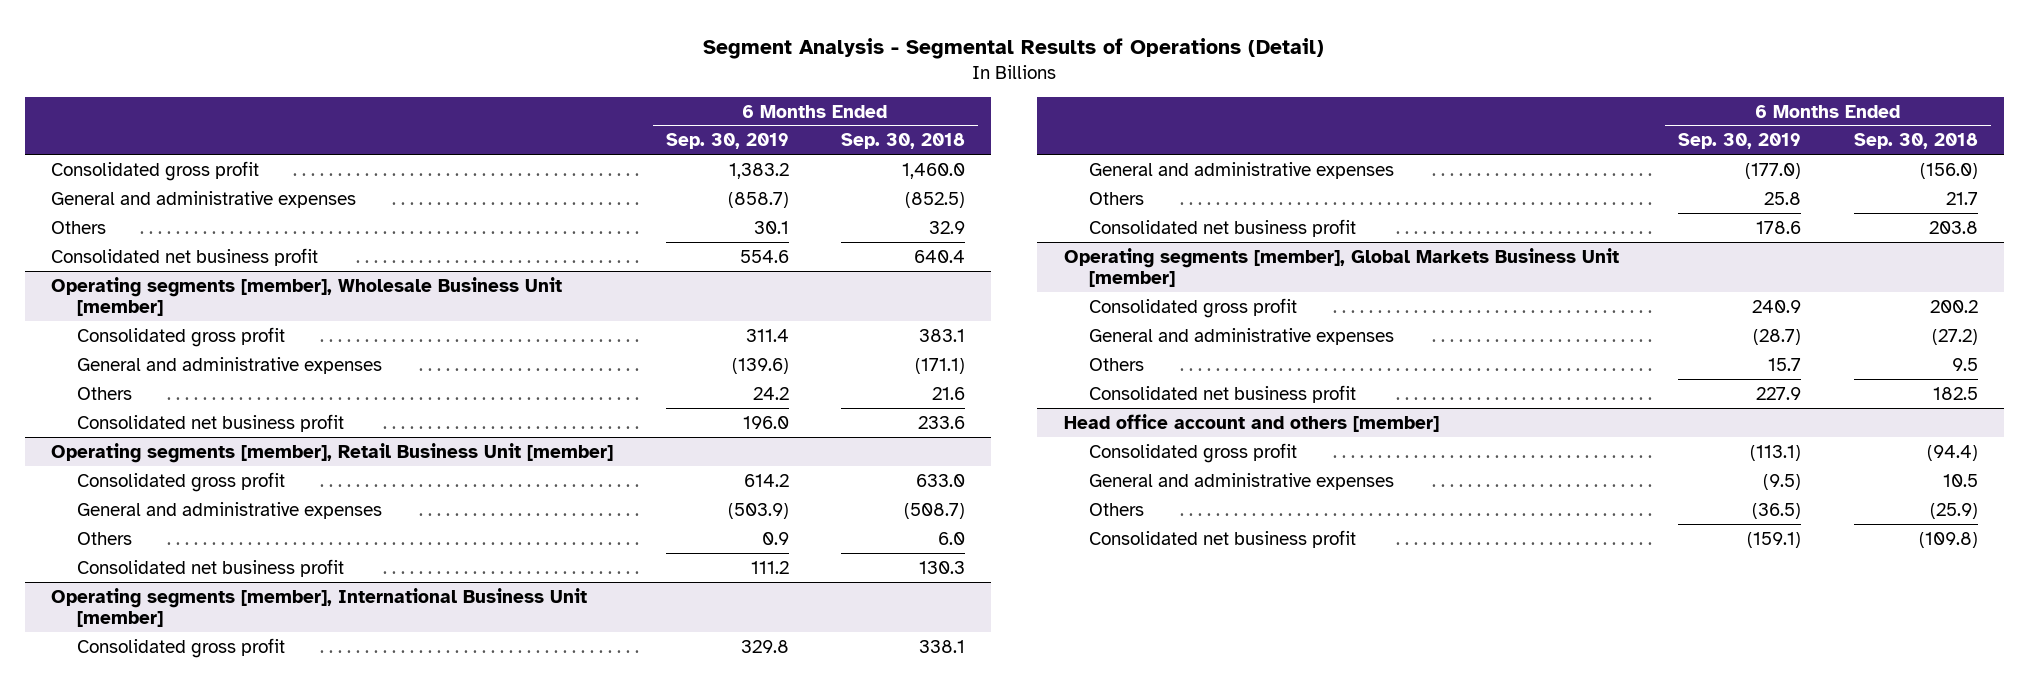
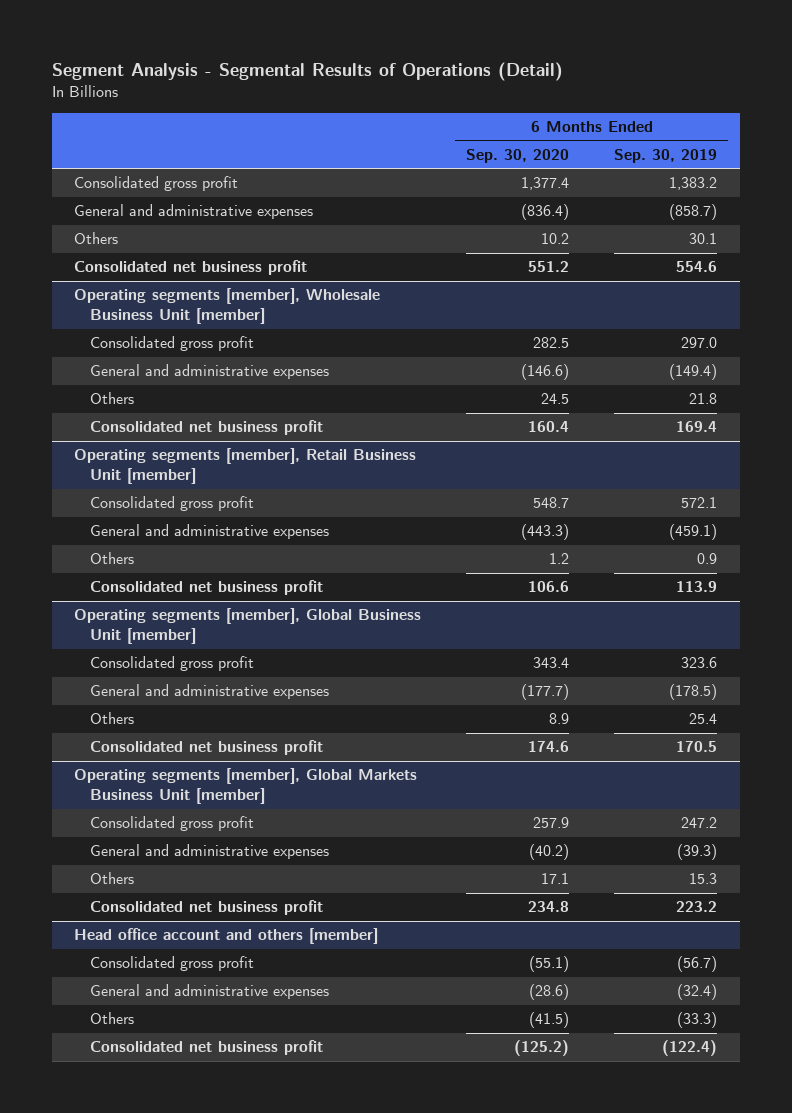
- | 6 Months Ended Sep. 30, 2019 | 6 Months Ended Sep. 30, 2018
+ | 6 Months Ended Sep. 30, 2020 | 6 Months Ended Sep. 30, 2019
@ Operating segments [member], Wholesale Business Unit [member]
- Consolidated gross profit | 311.4 | 383.1
- General and administrative expenses | (139.6) | (171.1)
- Others | 24.2 | 21.6
- Consolidated net business profit | 196.0 | 233.6
+ Consolidated gross profit | 282.5 | 297.0
+ General and administrative expenses | (146.6) | (149.4)
+ Others | 24.5 | 21.8
+ Consolidated net business profit | 160.4 | 169.4
@ Operating segments [member], Retail Business Unit [member]
- Consolidated gross profit | 614.2 | 633.0
- General and administrative expenses | (503.9) | (508.7)
+ Consolidated gross profit | 548.7 | 572.1
+ General and administrative expenses | (443.3) | (459.1)
- Consolidated net business profit | 111.2 | 130.3
- Operating segments [member], International Business Unit [member]
- Consolidated gross profit | 329.8 | 338.1
- General and administrative expenses | (177.0) | (156.0)
- Others | 25.8 | 21.7
- Consolidated net business profit | 178.6 | 203.8
@ Operating segments [member], Retail Business Unit [member]
+ Consolidated net business profit | 106.6 | 113.9
+ Operating segments [member], Global Business Unit [member]
+ Consolidated gross profit | 343.4 | 323.6
+ General and administrative expenses | (177.7) | (178.5)
+ Others | 8.9 | 25.4
+ Consolidated net business profit | 174.6 | 170.5
@ Operating segments [member], Global Markets Business Unit [member]
- Consolidated gross profit | 240.9 | 200.2
- General and administrative expenses | (28.7) | (27.2)
- Others | 15.7 | 9.5
- Consolidated net business profit | 227.9 | 182.5
+ Consolidated gross profit | 257.9 | 247.2
+ General and administrative expenses | (40.2) | (39.3)
+ Others | 17.1 | 15.3
+ Consolidated net business profit | 234.8 | 223.2
@ Head office account and others [member]
- Consolidated gross profit | (113.1) | (94.4)
- General and administrative expenses | (9.5) | 10.5
- Others | (36.5) | (25.9)
- Consolidated net business profit | (159.1) | (109.8)
+ Consolidated gross profit | (55.1) | (56.7)
+ General and administrative expenses | (28.6) | (32.4)
+ Others | (41.5) | (33.3)
+ Consolidated net business profit | (125.2) | (122.4)

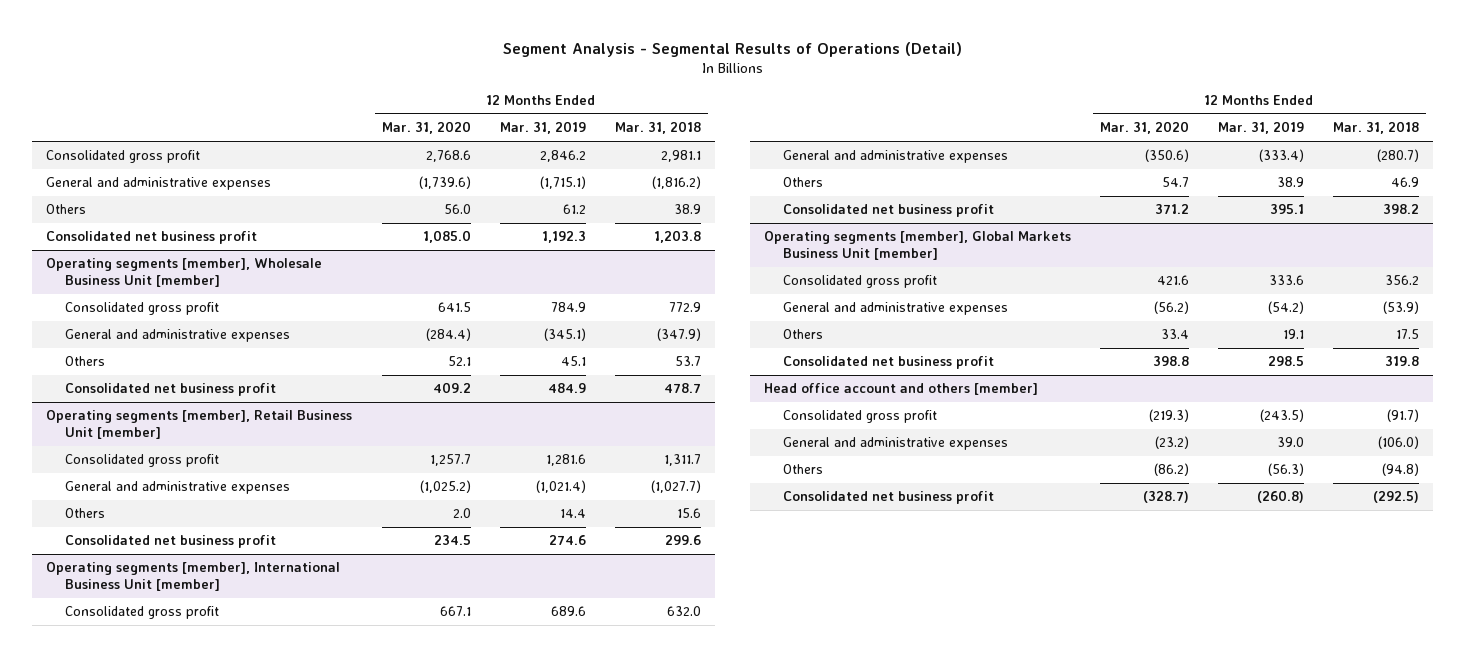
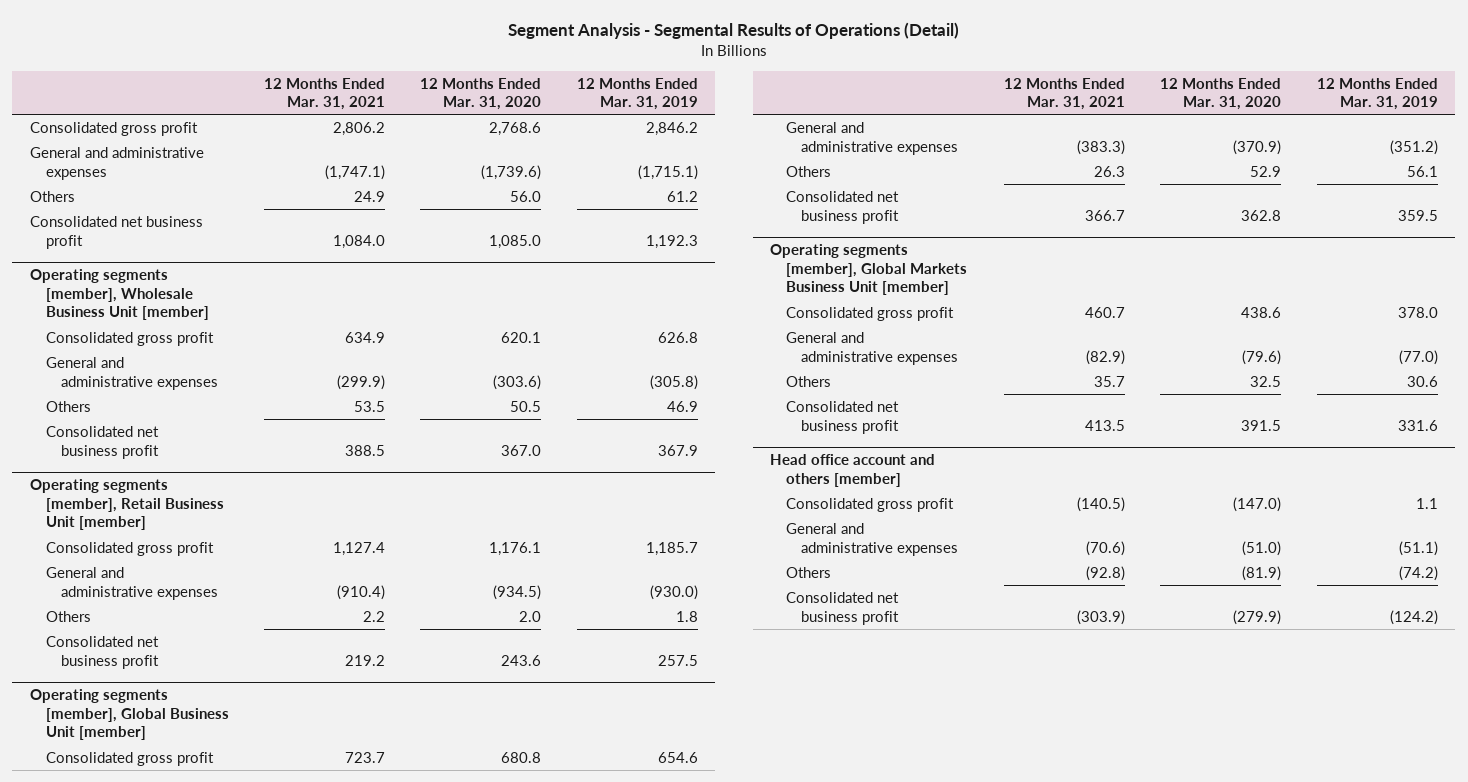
- | 12 Months Ended Mar. 31, 2020 | 12 Months Ended Mar. 31, 2019 | 12 Months Ended Mar. 31, 2018
+ | 12 Months Ended Mar. 31, 2021 | 12 Months Ended Mar. 31, 2020 | 12 Months Ended Mar. 31, 2019
@ Operating segments [member], Wholesale Business Unit [member]
- Consolidated gross profit | 641.5 | 784.9 | 772.9
- General and administrative expenses | (284.4) | (345.1) | (347.9)
- Others | 52.1 | 45.1 | 53.7
- Consolidated net business profit | 409.2 | 484.9 | 478.7
+ Consolidated gross profit | 634.9 | 620.1 | 626.8
+ General and administrative expenses | (299.9) | (303.6) | (305.8)
+ Others | 53.5 | 50.5 | 46.9
+ Consolidated net business profit | 388.5 | 367.0 | 367.9
@ Operating segments [member], Retail Business Unit [member]
- Consolidated gross profit | 1,257.7 | 1,281.6 | 1,311.7
- General and administrative expenses | (1,025.2) | (1,021.4) | (1,027.7)
- Others | 2.0 | 14.4 | 15.6
- Consolidated net business profit | 234.5 | 274.6 | 299.6
- Operating segments [member], International Business Unit [member]
- Consolidated gross profit | 667.1 | 689.6 | 632.0
- General and administrative expenses | (350.6) | (333.4) | (280.7)
- Others | 54.7 | 38.9 | 46.9
- Consolidated net business profit | 371.2 | 395.1 | 398.2
@ Operating segments [member], Retail Business Unit [member]
+ Consolidated gross profit | 1,127.4 | 1,176.1 | 1,185.7
+ General and administrative expenses | (910.4) | (934.5) | (930.0)
+ Others | 2.2 | 2.0 | 1.8
+ Consolidated net business profit | 219.2 | 243.6 | 257.5
+ Operating segments [member], Global Business Unit [member]
+ Consolidated gross profit | 723.7 | 680.8 | 654.6
+ General and administrative expenses | (383.3) | (370.9) | (351.2)
+ Others | 26.3 | 52.9 | 56.1
+ Consolidated net business profit | 366.7 | 362.8 | 359.5
@ Operating segments [member], Global Markets Business Unit [member]
- Consolidated gross profit | 421.6 | 333.6 | 356.2
- General and administrative expenses | (56.2) | (54.2) | (53.9)
- Others | 33.4 | 19.1 | 17.5
- Consolidated net business profit | 398.8 | 298.5 | 319.8
+ Consolidated gross profit | 460.7 | 438.6 | 378.0
+ General and administrative expenses | (82.9) | (79.6) | (77.0)
+ Others | 35.7 | 32.5 | 30.6
+ Consolidated net business profit | 413.5 | 391.5 | 331.6
@ Head office account and others [member]
- Consolidated gross profit | (219.3) | (243.5) | (91.7)
- General and administrative expenses | (23.2) | 39.0 | (106.0)
- Others | (86.2) | (56.3) | (94.8)
- Consolidated net business profit | (328.7) | (260.8) | (292.5)
+ Consolidated gross profit | (140.5) | (147.0) | 1.1
+ General and administrative expenses | (70.6) | (51.0) | (51.1)
+ Others | (92.8) | (81.9) | (74.2)
+ Consolidated net business profit | (303.9) | (279.9) | (124.2)

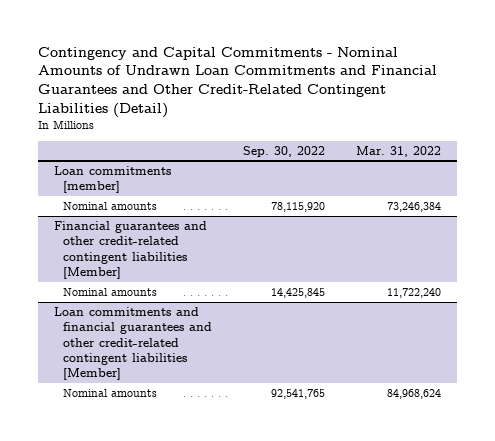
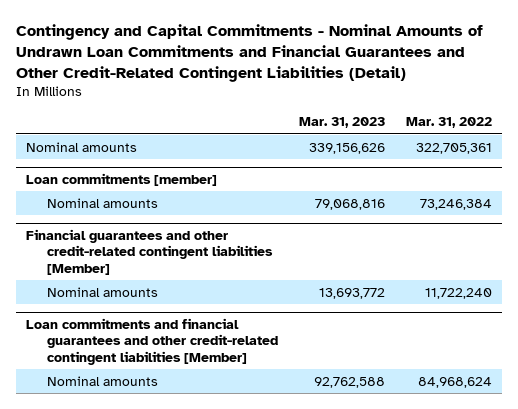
- | Sep. 30, 2022 | Mar. 31, 2022
+ | Mar. 31, 2023 | Mar. 31, 2022
+ Nominal amounts | 339,156,626 | 322,705,361

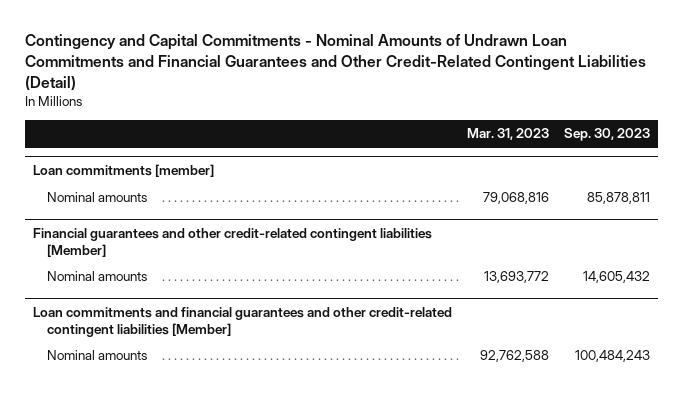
- | Mar. 31, 2023 | Mar. 31, 2022
+ | Mar. 31, 2023 | Sep. 30, 2023
- Nominal amounts | 339,156,626 | 322,705,361

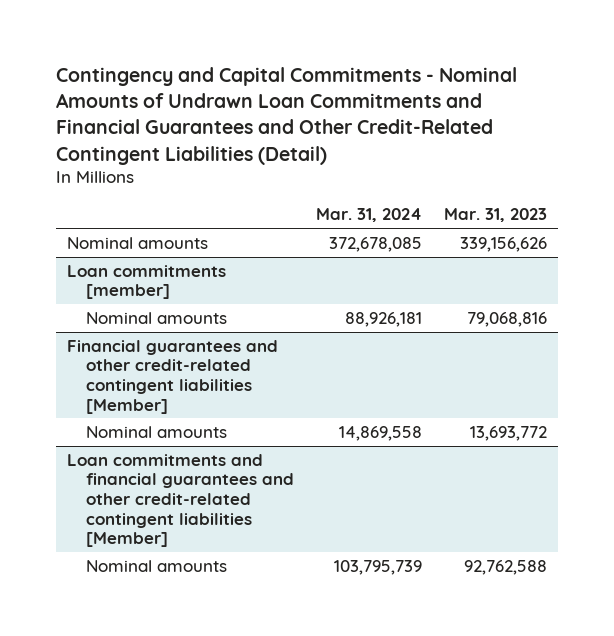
- | Mar. 31, 2023 | Sep. 30, 2023
+ | Mar. 31, 2024 | Mar. 31, 2023
+ Nominal amounts | 372,678,085 | 339,156,626

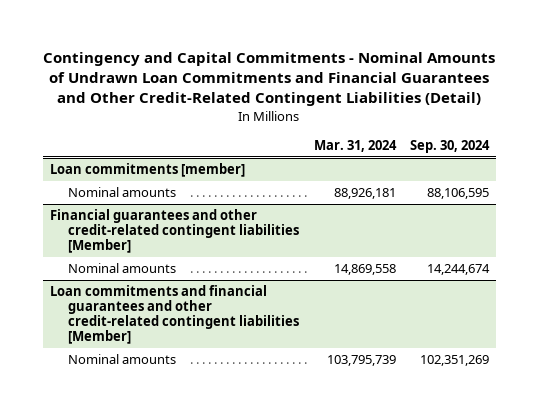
- | Mar. 31, 2024 | Mar. 31, 2023
+ | Mar. 31, 2024 | Sep. 30, 2024
- Nominal amounts | 372,678,085 | 339,156,626

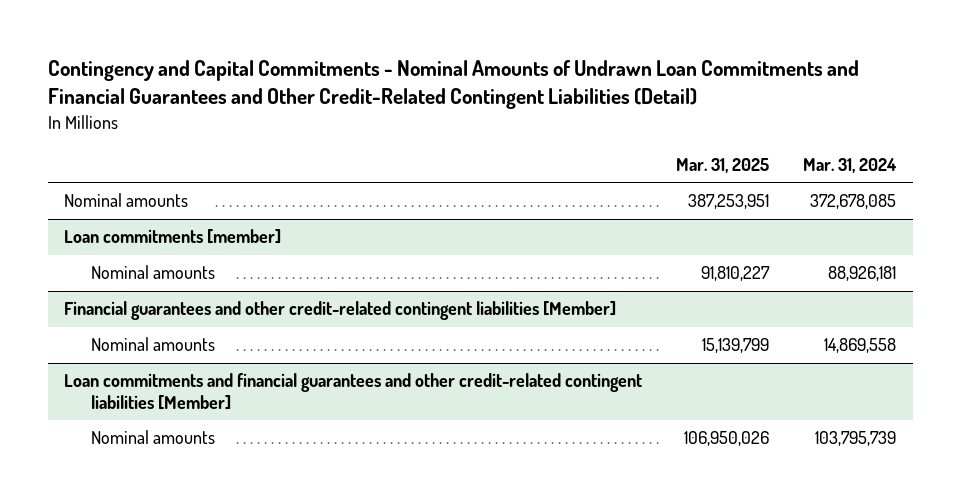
- | Mar. 31, 2024 | Sep. 30, 2024
+ | Mar. 31, 2025 | Mar. 31, 2024
+ Nominal amounts | 387,253,951 | 372,678,085

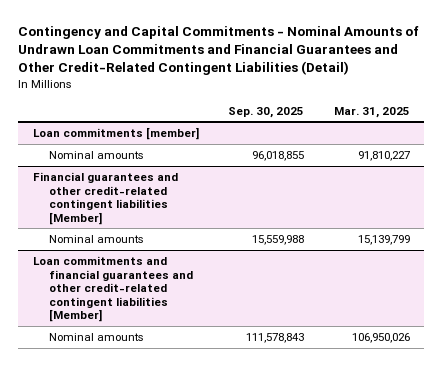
- | Mar. 31, 2025 | Mar. 31, 2024
+ | Sep. 30, 2025 | Mar. 31, 2025
- Nominal amounts | 387,253,951 | 372,678,085

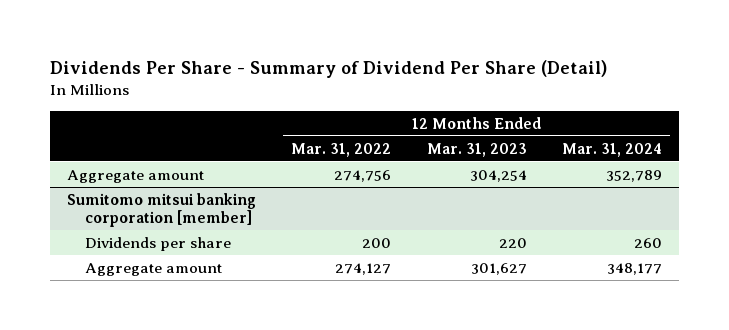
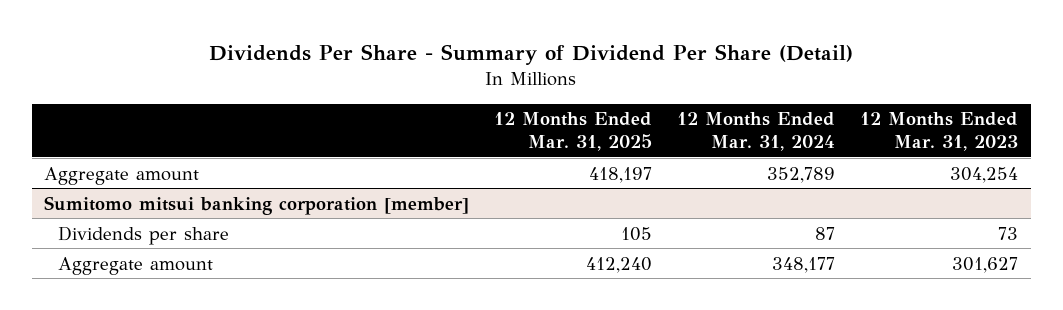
- | 12 Months Ended Mar. 31, 2022 | 12 Months Ended Mar. 31, 2023 | 12 Months Ended Mar. 31, 2024
+ | 12 Months Ended Mar. 31, 2025 | 12 Months Ended Mar. 31, 2024 | 12 Months Ended Mar. 31, 2023
@ Sumitomo mitsui banking corporation [member]
- Dividends per share | 200 | 220 | 260
+ Dividends per share | 105 | 87 | 73

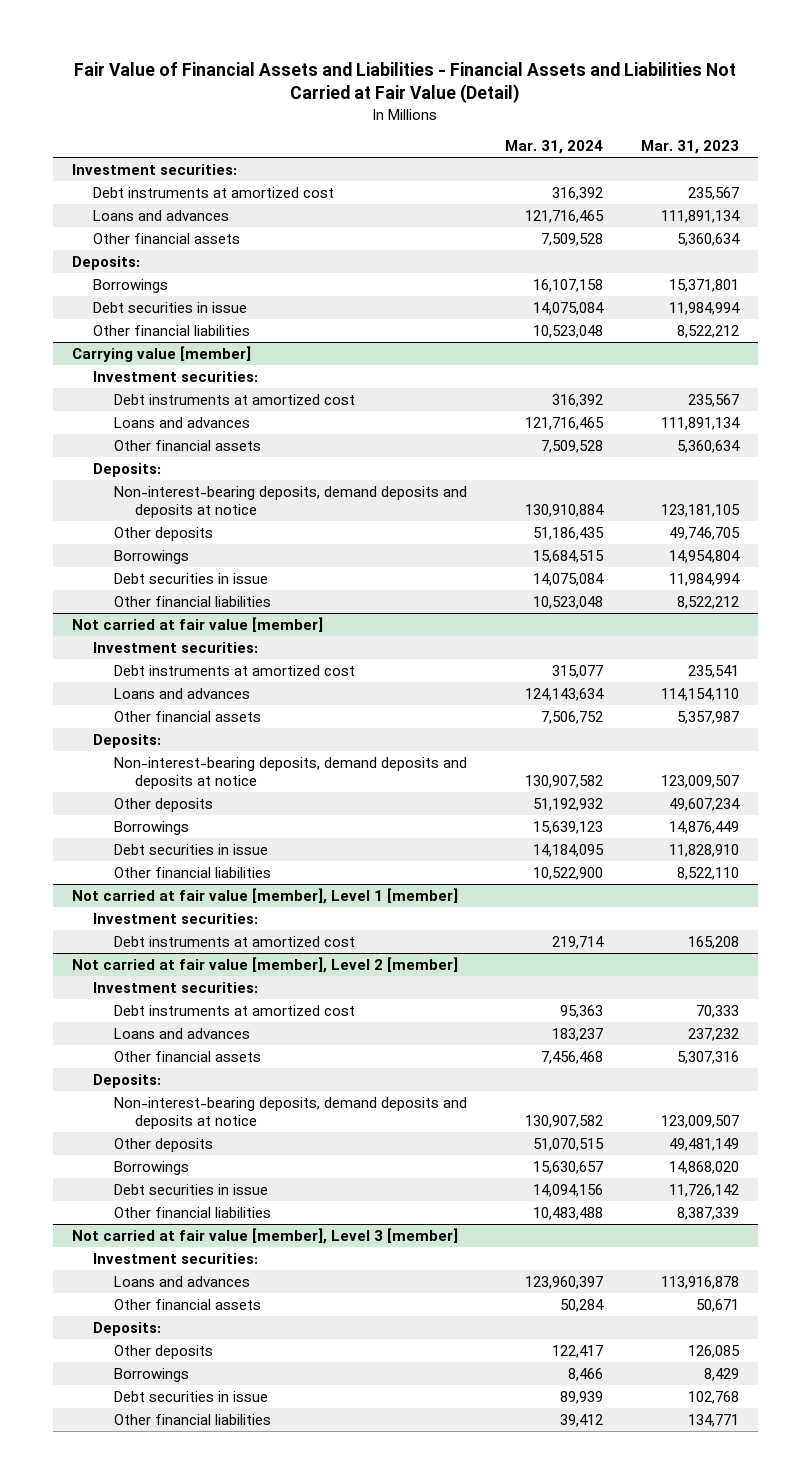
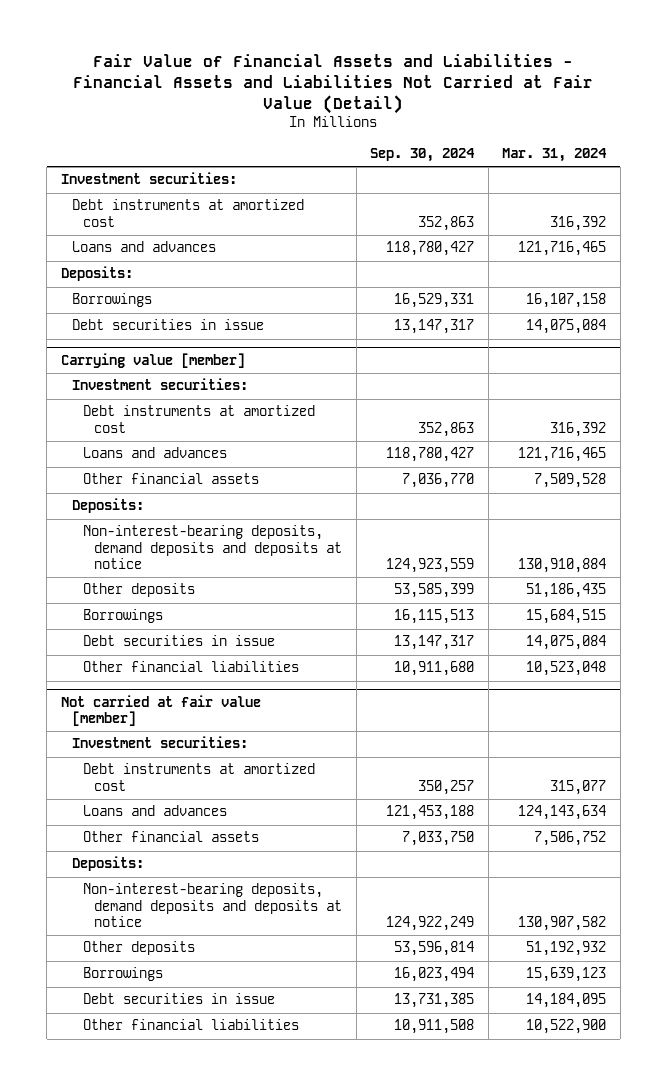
- | Mar. 31, 2024 | Mar. 31, 2023
+ | Sep. 30, 2024 | Mar. 31, 2024
- Other financial assets | 7,509,528 | 5,360,634
- Other financial liabilities | 10,523,048 | 8,522,212
- Not carried at fair value [member], Level 1 [member]
- Investment securities:
- Debt instruments at amortized cost | 219,714 | 165,208
- Not carried at fair value [member], Level 2 [member]
- Investment securities:
- Debt instruments at amortized cost | 95,363 | 70,333
- Loans and advances | 183,237 | 237,232
- Other financial assets | 7,456,468 | 5,307,316
- Deposits:
- Non-interest-bearing deposits, demand deposits and deposits at notice | 130,907,582 | 123,009,507
- Other deposits | 51,070,515 | 49,481,149
- Borrowings | 15,630,657 | 14,868,020
- Debt securities in issue | 14,094,156 | 11,726,142
- Other financial liabilities | 10,483,488 | 8,387,339
- Not carried at fair value [member], Level 3 [member]
- Investment securities:
- Loans and advances | 123,960,397 | 113,916,878
- Other financial assets | 50,284 | 50,671
- Deposits:
- Other deposits | 122,417 | 126,085
- Borrowings | 8,466 | 8,429
- Debt securities in issue | 89,939 | 102,768
- Other financial liabilities | 39,412 | 134,771

